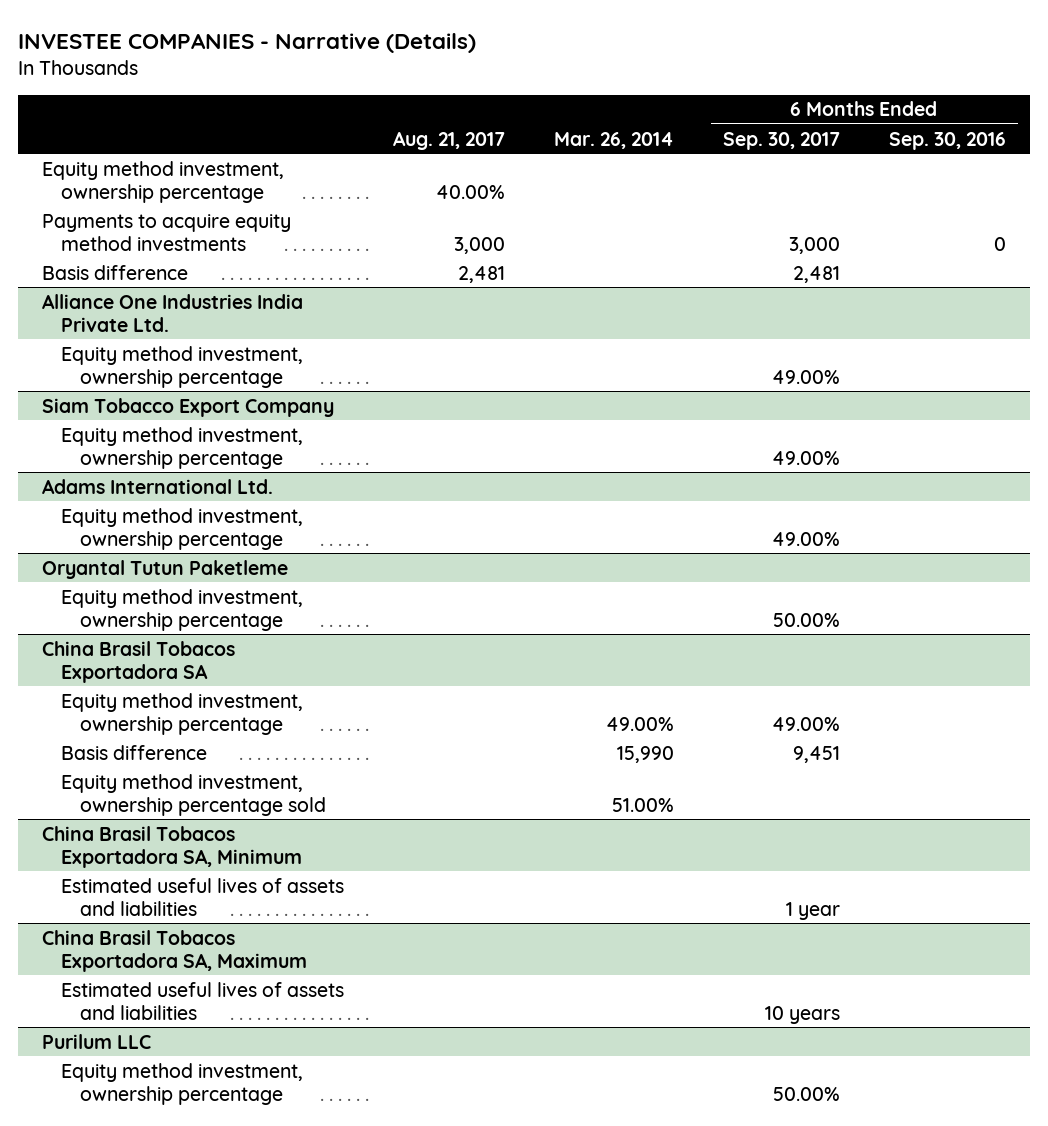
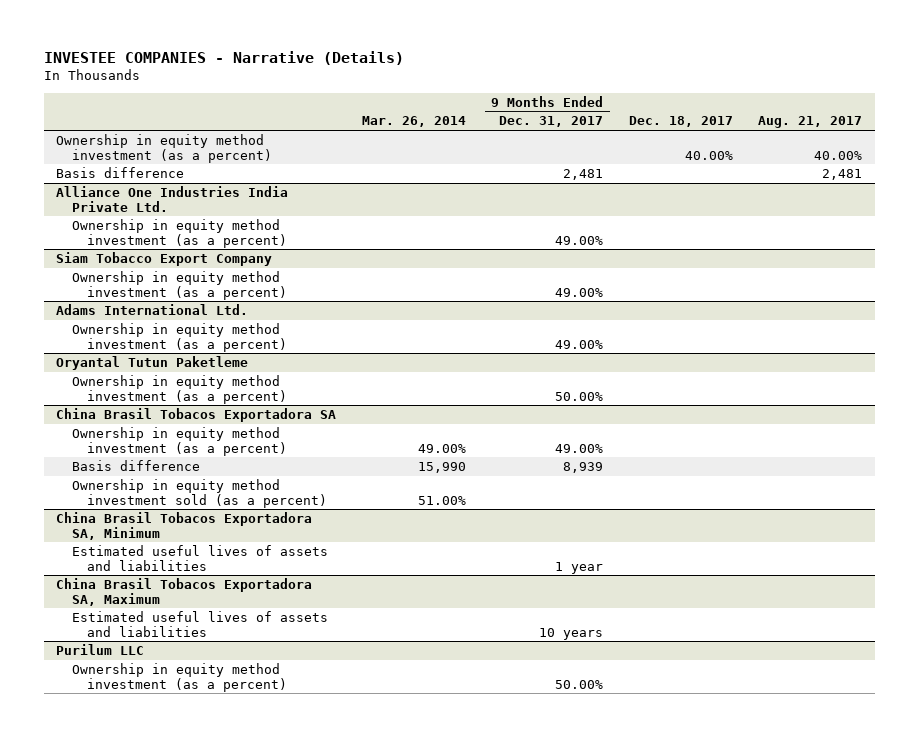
- | Aug. 21, 2017 | Mar. 26, 2014 | 6 Months Ended Sep. 30, 2017 | 6 Months Ended Sep. 30, 2016
+ | Mar. 26, 2014 | 9 Months Ended Dec. 31, 2017 | Dec. 18, 2017 | Aug. 21, 2017
- Equity method investment, ownership percentage | 40.00% | | |
- Payments to acquire equity method investments | 3,000 | | 3,000 | 0
+ Ownership in equity method investment (as a percent) | | | 40.00% | 40.00%
@ Alliance One Industries India Private Ltd.
- Equity method investment, ownership percentage | | | 49.00% |
+ Ownership in equity method investment (as a percent) | | 49.00% | |
@ Siam Tobacco Export Company
- Equity method investment, ownership percentage | | | 49.00% |
+ Ownership in equity method investment (as a percent) | | 49.00% | |
@ Adams International Ltd.
- Equity method investment, ownership percentage | | | 49.00% |
+ Ownership in equity method investment (as a percent) | | 49.00% | |
@ Oryantal Tutun Paketleme
- Equity method investment, ownership percentage | | | 50.00% |
+ Ownership in equity method investment (as a percent) | | 50.00% | |
@ China Brasil Tobacos Exportadora SA
- Equity method investment, ownership percentage | | 49.00% | 49.00% |
+ Ownership in equity method investment (as a percent) | 49.00% | 49.00% | |
- Equity method investment, ownership percentage sold | | 51.00% | |
+ Ownership in equity method investment sold (as a percent) | 51.00% | | |
@ Purilum LLC
- Equity method investment, ownership percentage | | | 50.00% |
+ Ownership in equity method investment (as a percent) | | 50.00% | |

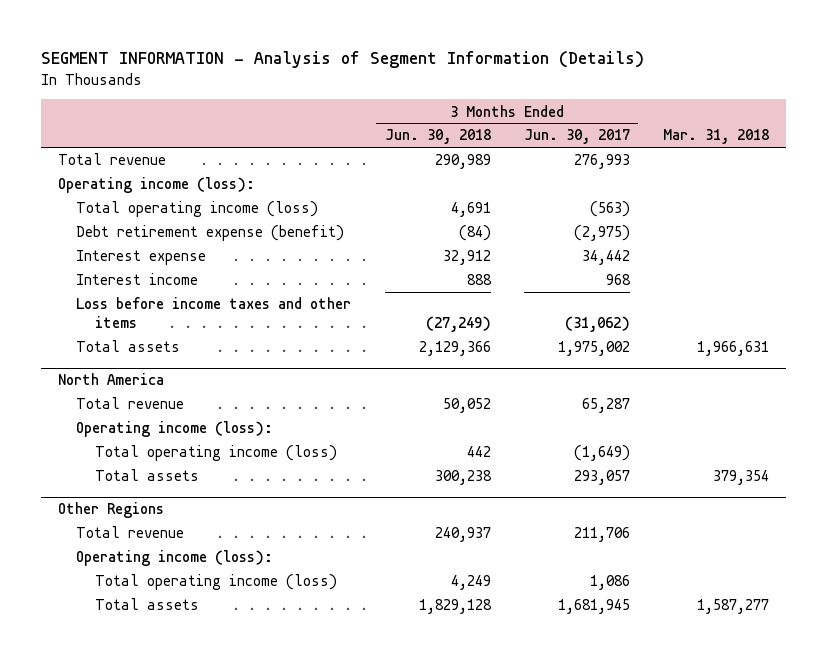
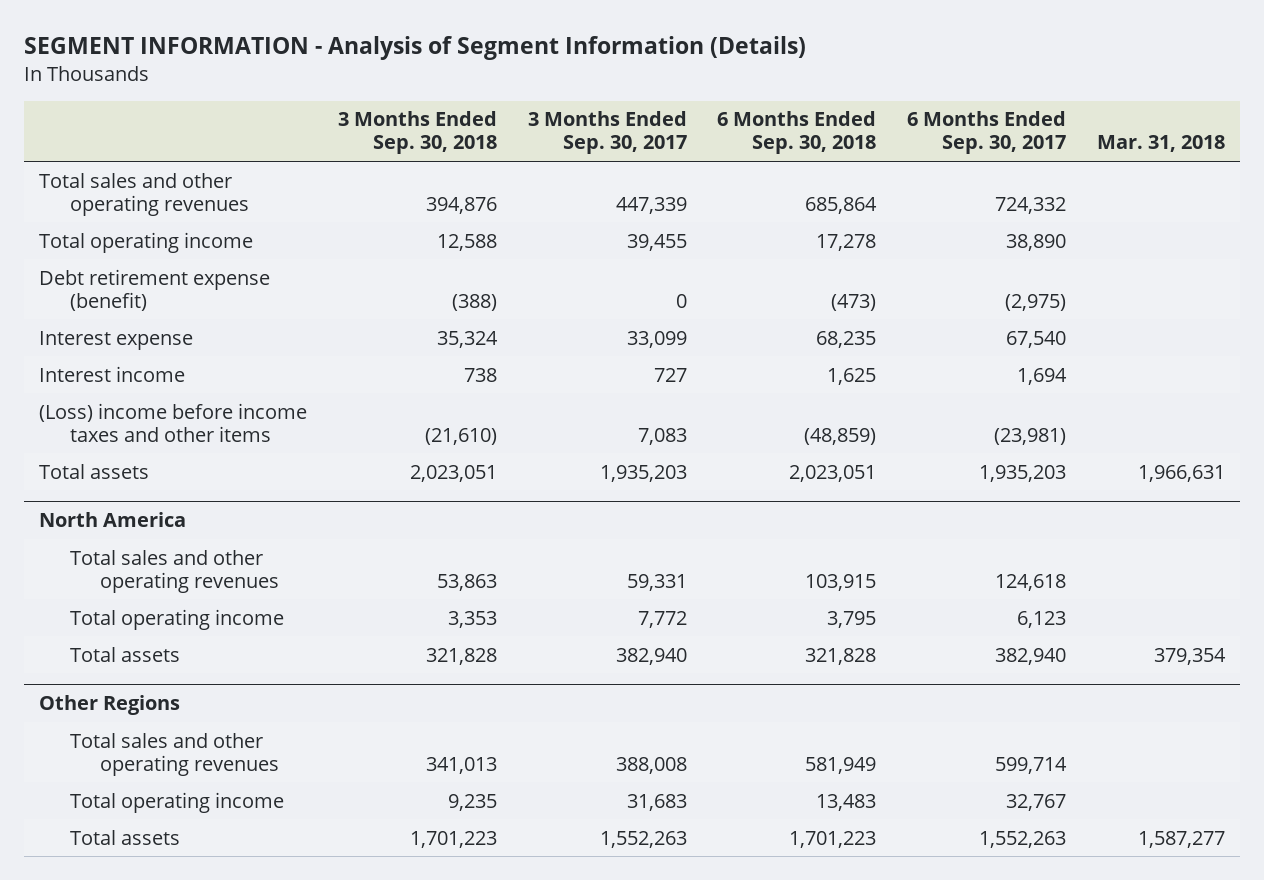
- | 3 Months Ended Jun. 30, 2018 | 3 Months Ended Jun. 30, 2017 | Mar. 31, 2018
+ | 3 Months Ended Sep. 30, 2018 | 3 Months Ended Sep. 30, 2017 | 6 Months Ended Sep. 30, 2018 | 6 Months Ended Sep. 30, 2017 | Mar. 31, 2018
- Total revenue | 290,989 | 276,993 |
- Operating income (loss):
- Total operating income (loss) | 4,691 | (563) |
+ Total sales and other operating revenues | 394,876 | 447,339 | 685,864 | 724,332 |
+ Total operating income | 12,588 | 39,455 | 17,278 | 38,890 |
- Loss before income taxes and other items | (27,249) | (31,062) |
+ (Loss) income before income taxes and other items | (21,610) | 7,083 | (48,859) | (23,981) |
@ North America
- Total revenue | 50,052 | 65,287 |
- Operating income (loss):
- Total operating income (loss) | 442 | (1,649) |
+ Total sales and other operating revenues | 53,863 | 59,331 | 103,915 | 124,618 |
+ Total operating income | 3,353 | 7,772 | 3,795 | 6,123 |
@ Other Regions
- Total revenue | 240,937 | 211,706 |
- Operating income (loss):
- Total operating income (loss) | 4,249 | 1,086 |
+ Total sales and other operating revenues | 341,013 | 388,008 | 581,949 | 599,714 |
+ Total operating income | 9,235 | 31,683 | 13,483 | 32,767 |

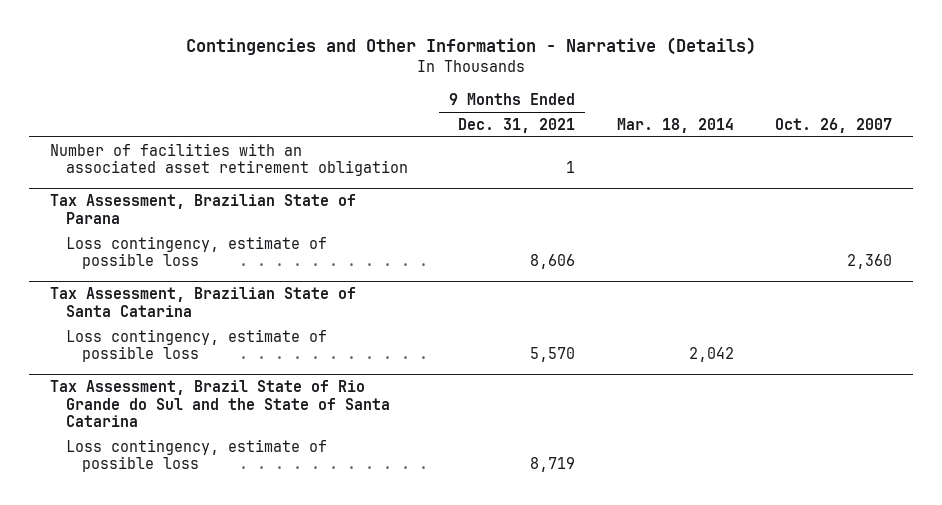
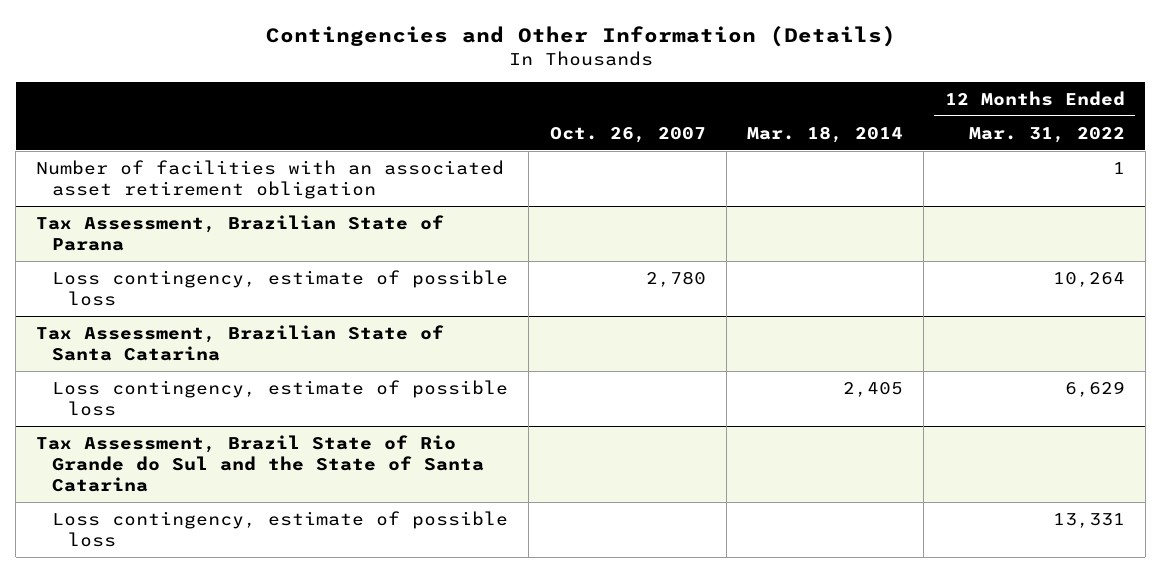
- Contingencies and Other Information - Narrative (Details)
+ Contingencies and Other Information (Details)
- | 9 Months Ended Dec. 31, 2021 | Mar. 18, 2014 | Oct. 26, 2007
+ | Oct. 26, 2007 | Mar. 18, 2014 | 12 Months Ended Mar. 31, 2022
@ Tax Assessment, Brazilian State of Parana
- Loss contingency, estimate of possible loss | 8,606 | | 2,360
+ Loss contingency, estimate of possible loss | 2,780 | | 10,264
@ Tax Assessment, Brazilian State of Santa Catarina
- Loss contingency, estimate of possible loss | 5,570 | 2,042 |
+ Loss contingency, estimate of possible loss | | 2,405 | 6,629

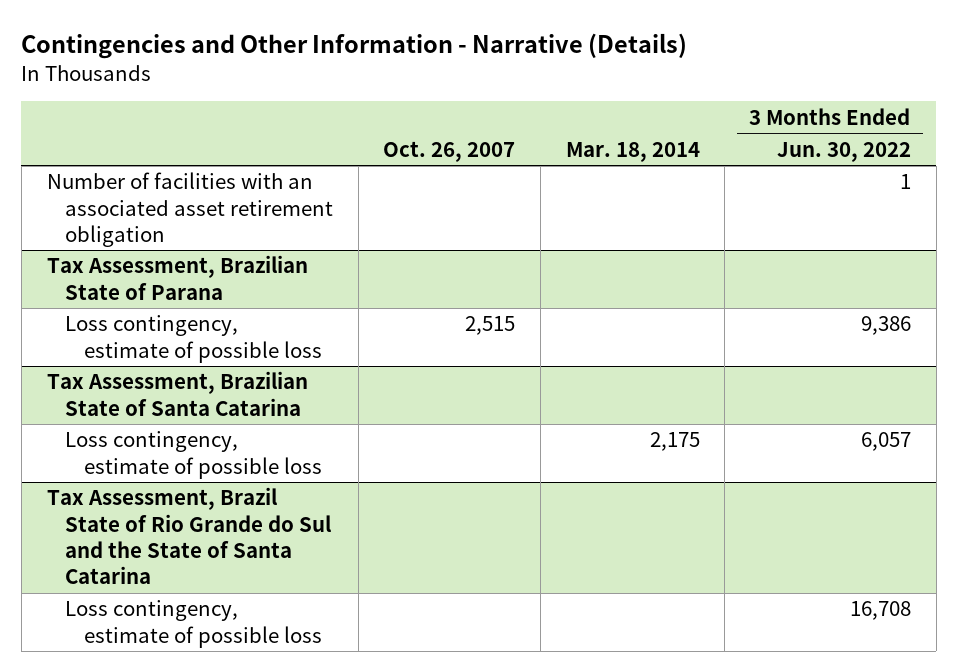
- Contingencies and Other Information (Details)
+ Contingencies and Other Information - Narrative (Details)
- | Oct. 26, 2007 | Mar. 18, 2014 | 12 Months Ended Mar. 31, 2022
+ | Oct. 26, 2007 | Mar. 18, 2014 | 3 Months Ended Jun. 30, 2022
@ Tax Assessment, Brazilian State of Parana
- Loss contingency, estimate of possible loss | 2,780 | | 10,264
+ Loss contingency, estimate of possible loss | 2,515 | | 9,386
@ Tax Assessment, Brazilian State of Santa Catarina
- Loss contingency, estimate of possible loss | | 2,405 | 6,629
+ Loss contingency, estimate of possible loss | | 2,175 | 6,057

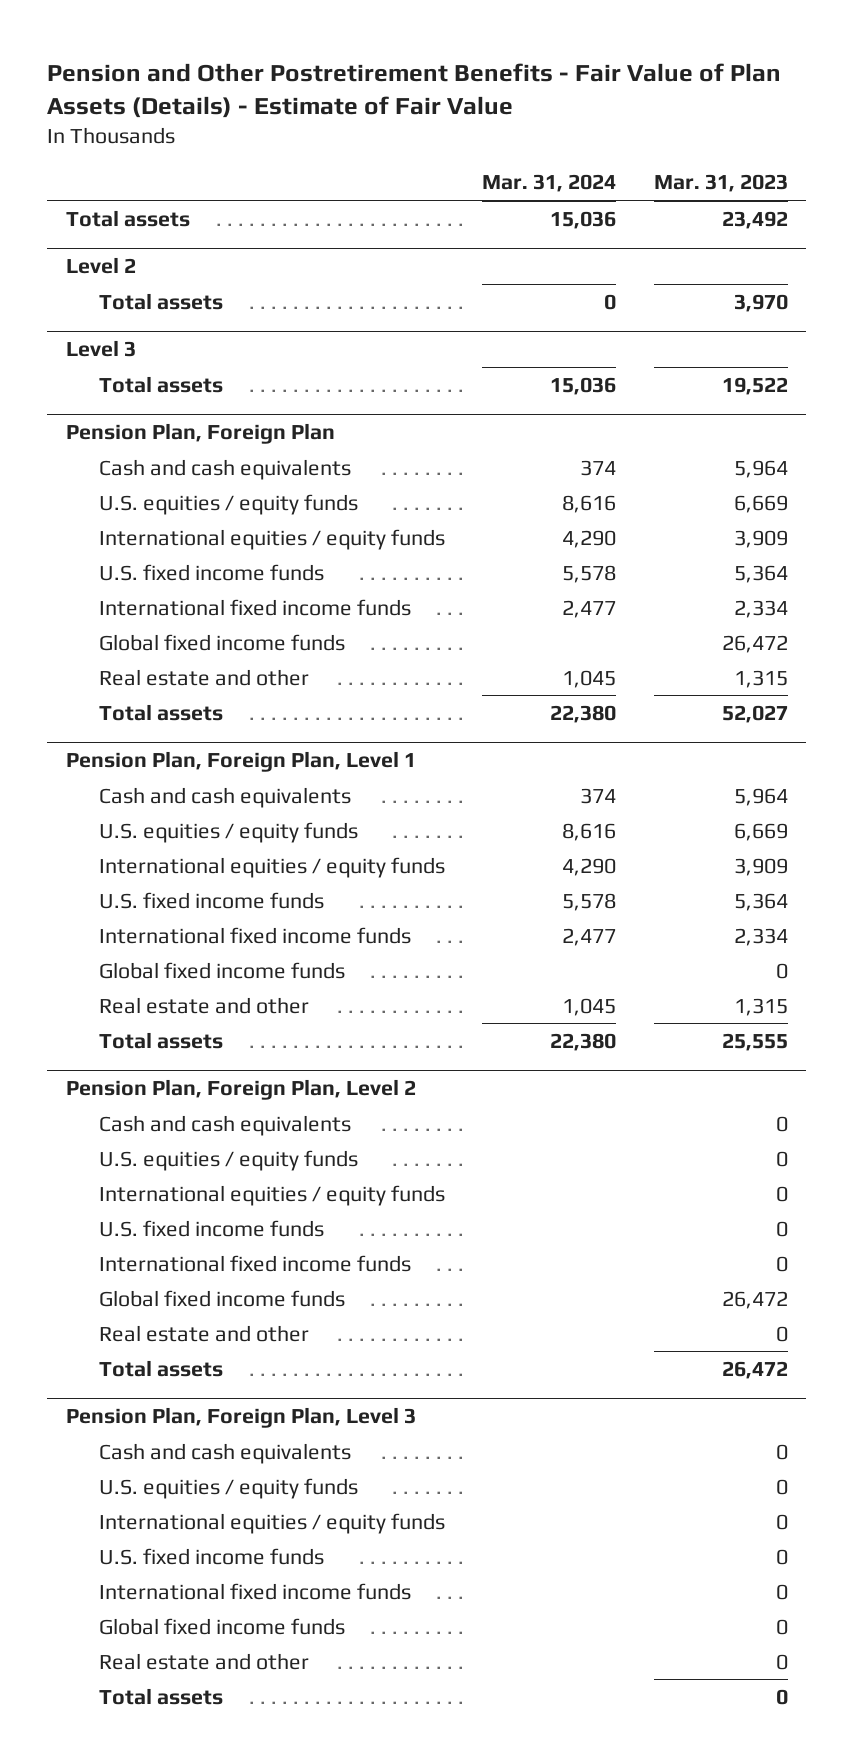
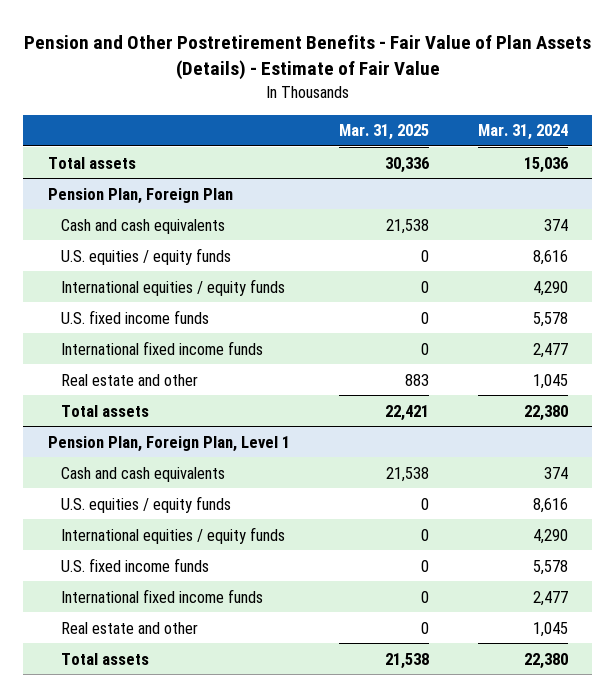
- | Mar. 31, 2024 | Mar. 31, 2023
+ | Mar. 31, 2025 | Mar. 31, 2024
- Level 2
- Total assets | 0 | 3,970
- Level 3
- Total assets | 15,036 | 19,522
@ Pension Plan, Foreign Plan
- Global fixed income funds | | 26,472
@ Pension Plan, Foreign Plan, Level 1
- Global fixed income funds | | 0
- Pension Plan, Foreign Plan, Level 2
- Cash and cash equivalents | | 0
- U.S. equities / equity funds | | 0
- International equities / equity funds | | 0
- U.S. fixed income funds | | 0
- International fixed income funds | | 0
- Global fixed income funds | | 26,472
- Real estate and other | | 0
- Total assets | | 26,472
- Pension Plan, Foreign Plan, Level 3
- Cash and cash equivalents | | 0
- U.S. equities / equity funds | | 0
- International equities / equity funds | | 0
- U.S. fixed income funds | | 0
- International fixed income funds | | 0
- Global fixed income funds | | 0
- Real estate and other | | 0
- Total assets | | 0

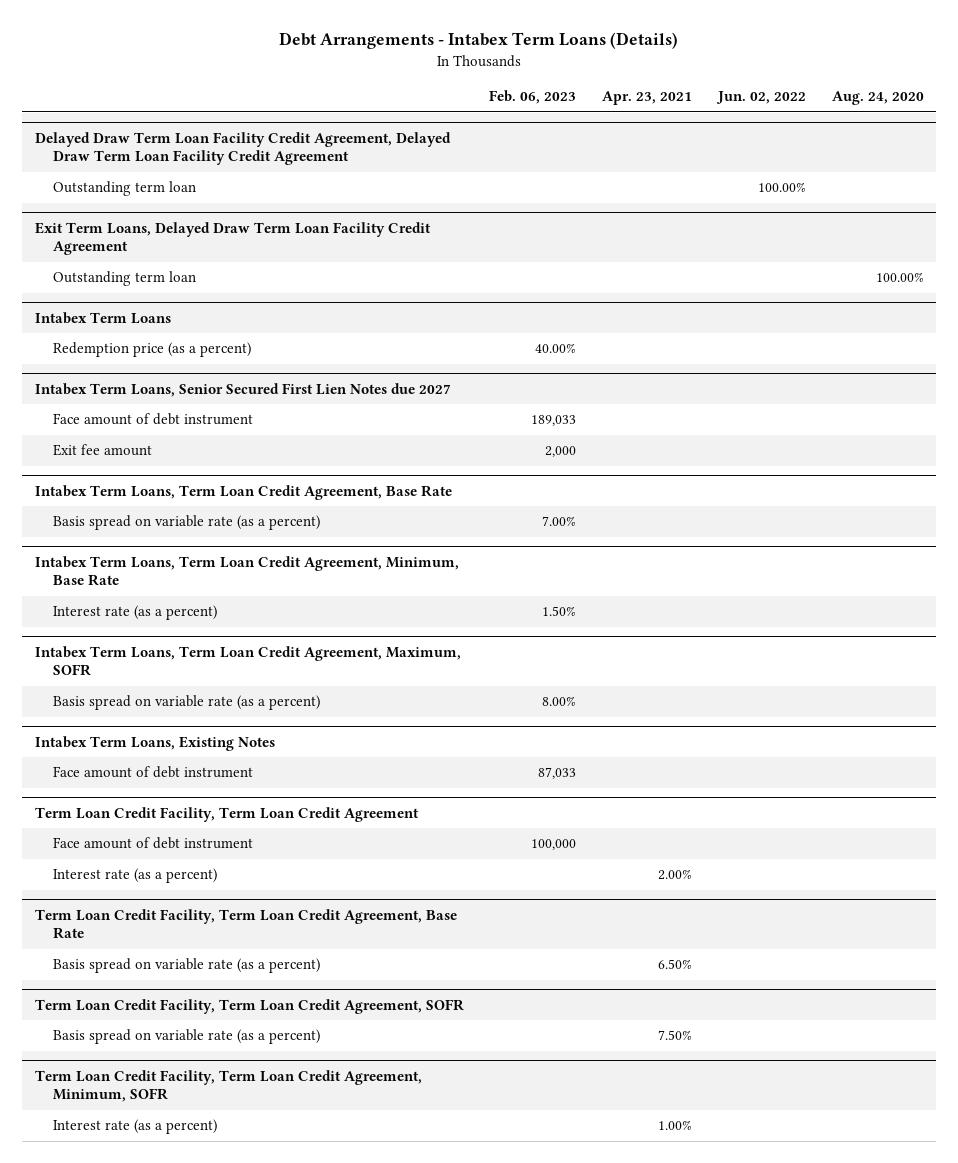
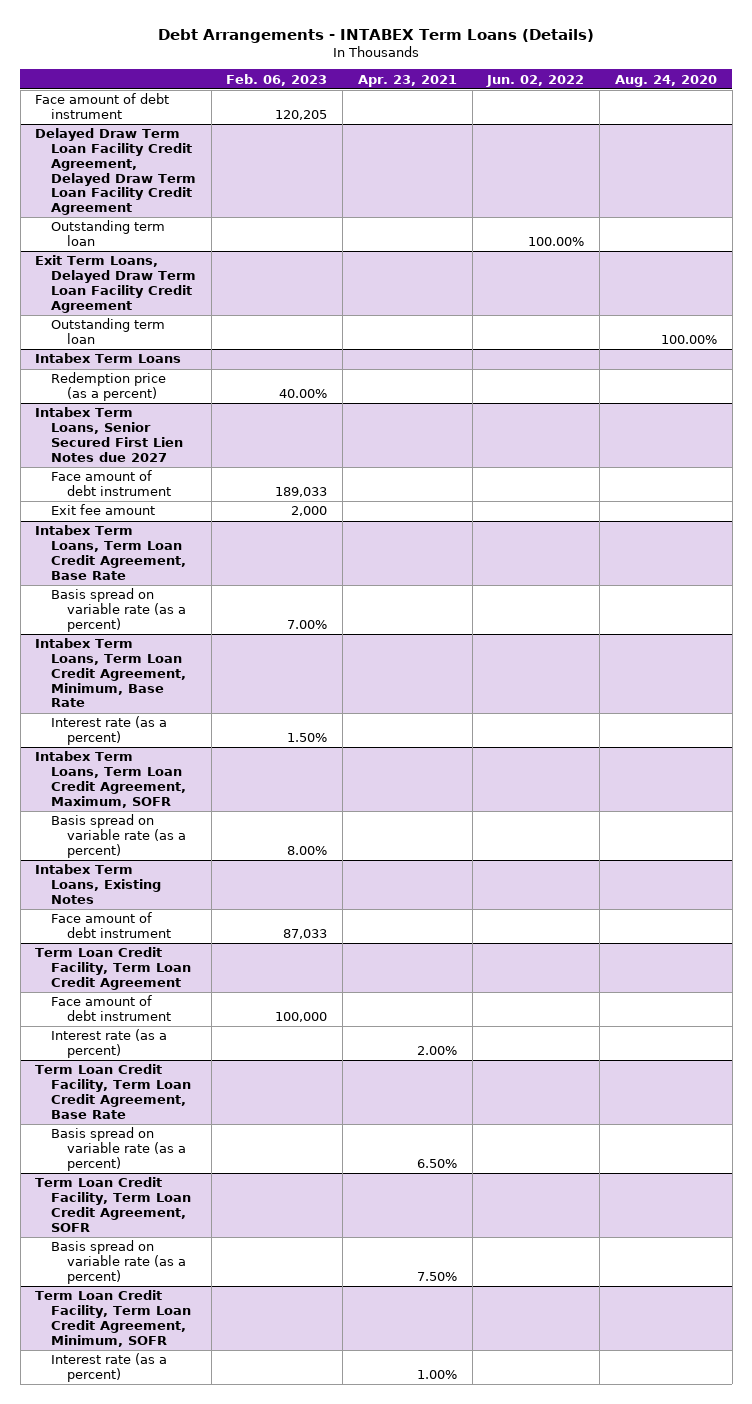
- Debt Arrangements - Intabex Term Loans (Details)
+ Debt Arrangements - INTABEX Term Loans (Details)
+ Face amount of debt instrument | 120,205 | | |

